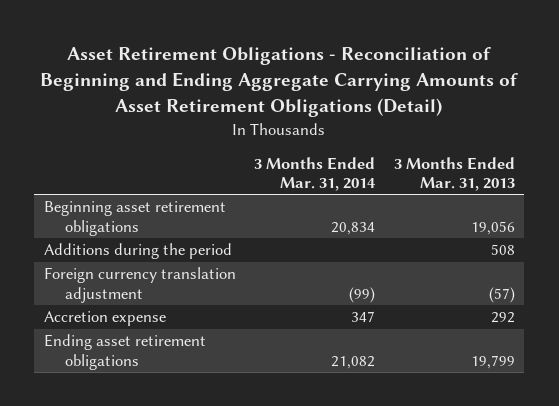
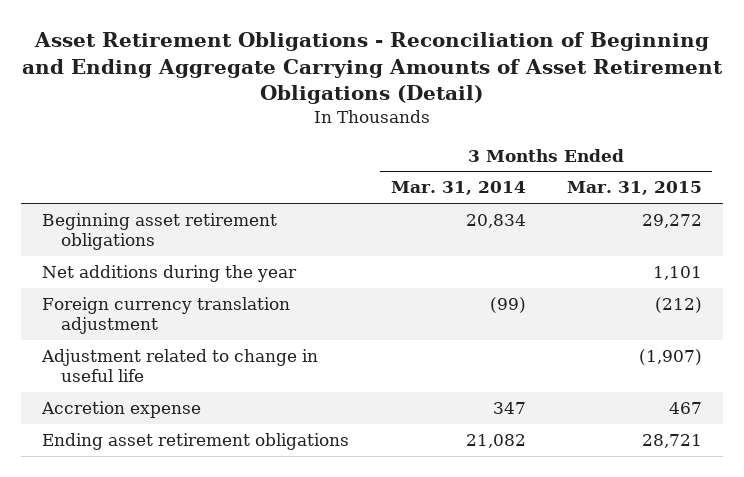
- | 3 Months Ended Mar. 31, 2014 | 3 Months Ended Mar. 31, 2013
+ | 3 Months Ended Mar. 31, 2014 | 3 Months Ended Mar. 31, 2015
- Additions during the period | | 508
+ Net additions during the year | | 1,101
+ Adjustment related to change in useful life | | (1,907)

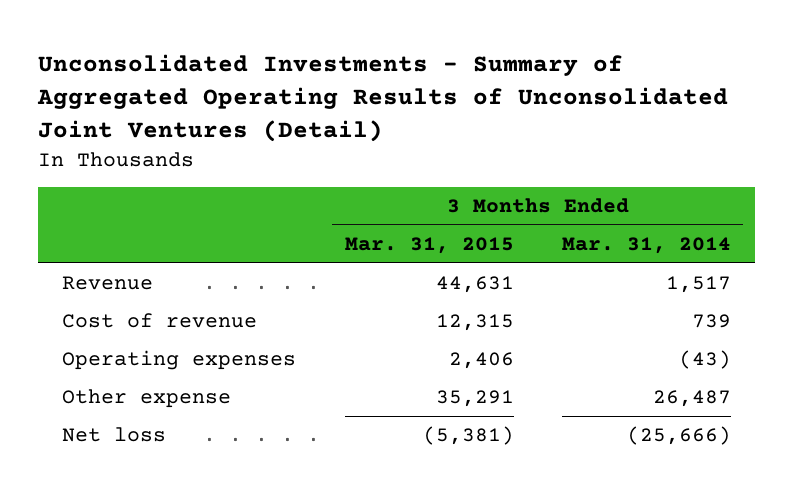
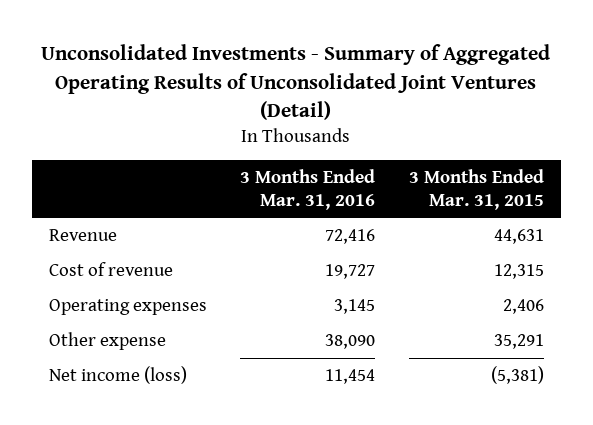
- | 3 Months Ended Mar. 31, 2015 | 3 Months Ended Mar. 31, 2014
+ | 3 Months Ended Mar. 31, 2016 | 3 Months Ended Mar. 31, 2015
- Net loss | (5,381) | (25,666)
+ Net income (loss) | 11,454 | (5,381)

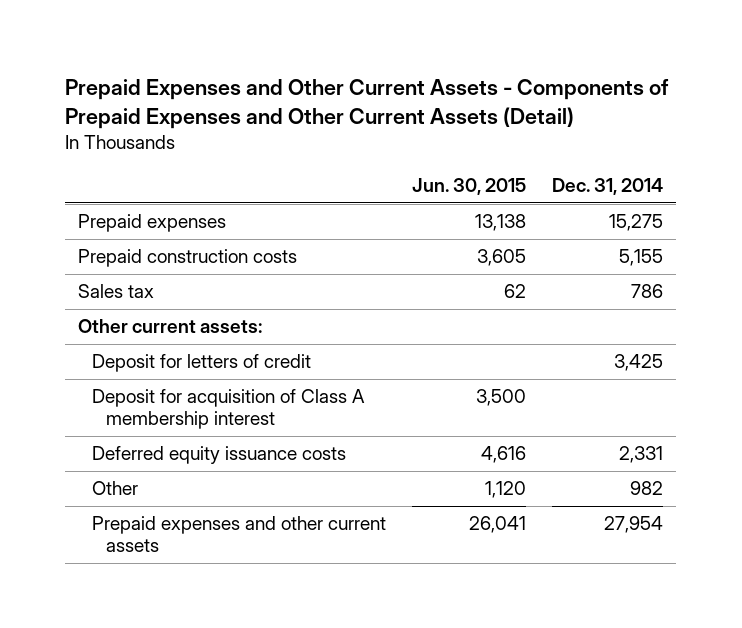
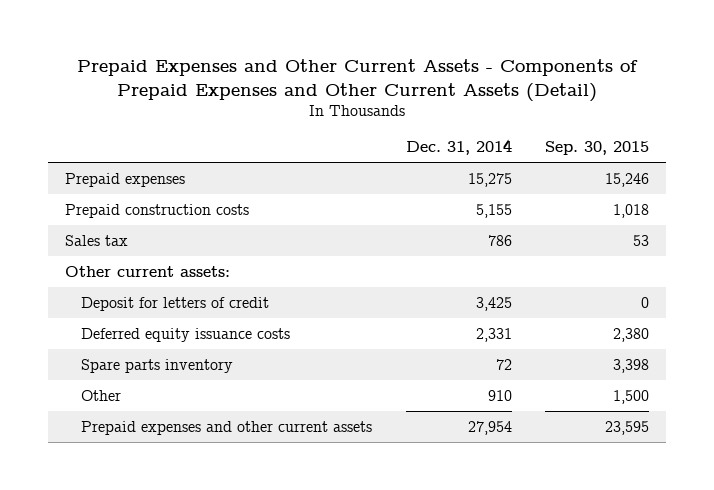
- | Jun. 30, 2015 | Dec. 31, 2014
+ | Dec. 31, 2014 | Sep. 30, 2015
- Deposit for acquisition of Class A membership interest | 3,500 |
- Other | 1,120 | 982
+ Spare parts inventory | 72 | 3,398
+ Other | 910 | 1,500

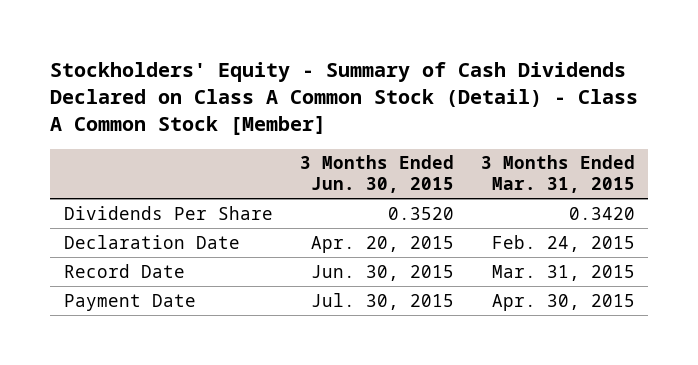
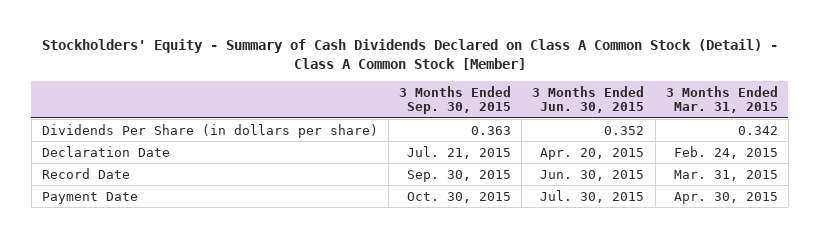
- | 3 Months Ended Jun. 30, 2015 | 3 Months Ended Mar. 31, 2015
+ | 3 Months Ended Sep. 30, 2015 | 3 Months Ended Jun. 30, 2015 | 3 Months Ended Mar. 31, 2015
- Dividends Per Share | 0.3520 | 0.3420
+ Dividends Per Share (in dollars per share) | 0.363 | 0.352 | 0.342

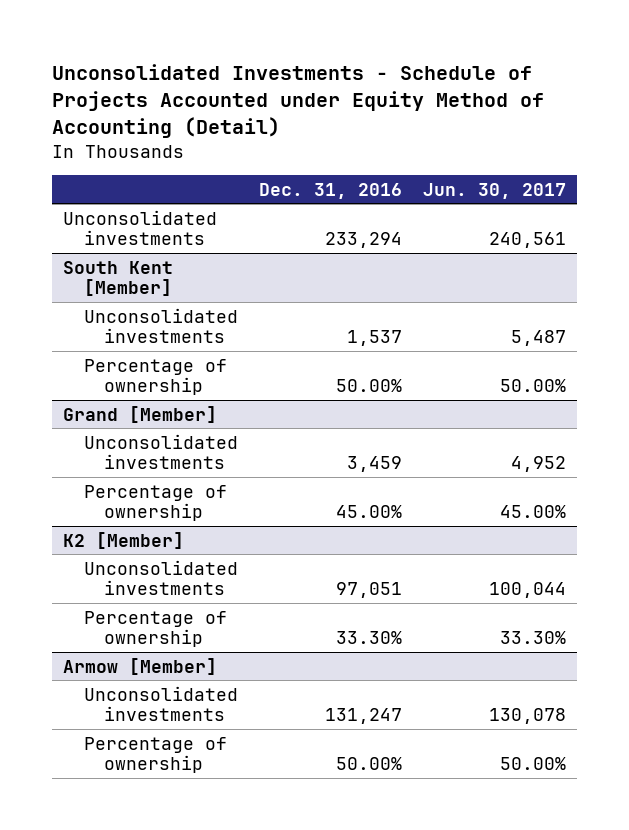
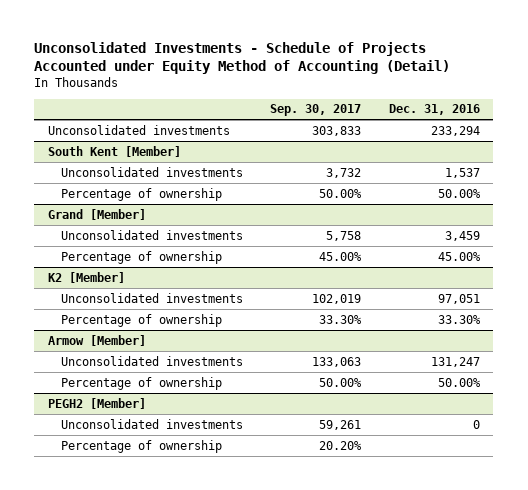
- | Dec. 31, 2016 | Jun. 30, 2017
+ | Sep. 30, 2017 | Dec. 31, 2016
+ PEGH2 [Member]
+ Unconsolidated investments | 59,261 | 0
+ Percentage of ownership | 20.20% |

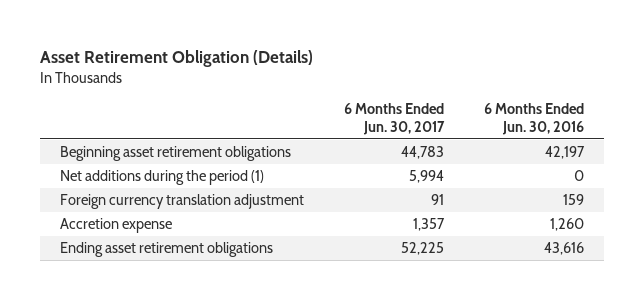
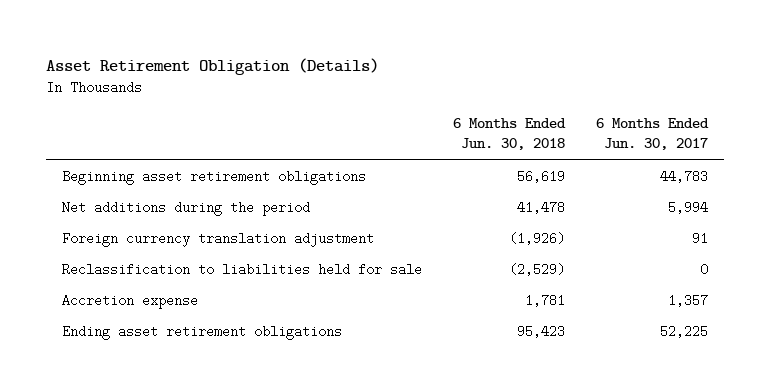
- | 6 Months Ended Jun. 30, 2017 | 6 Months Ended Jun. 30, 2016
+ | 6 Months Ended Jun. 30, 2018 | 6 Months Ended Jun. 30, 2017
- Net additions during the period (1) | 5,994 | 0
+ Net additions during the period | 41,478 | 5,994
+ Reclassification to liabilities held for sale | (2,529) | 0

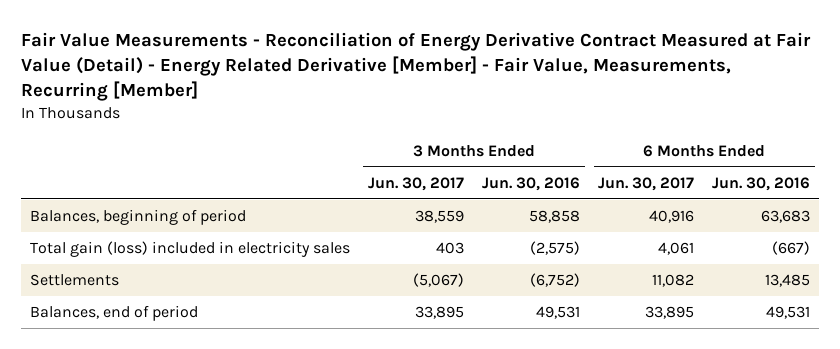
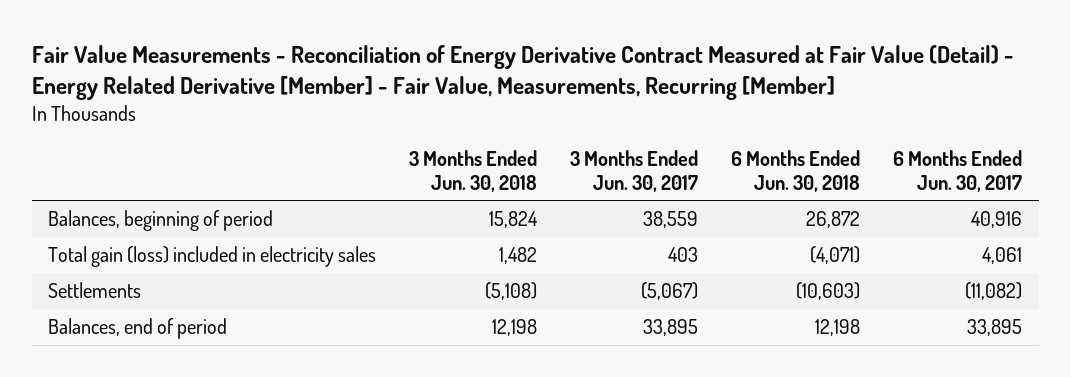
- | 3 Months Ended Jun. 30, 2017 | 3 Months Ended Jun. 30, 2016 | 6 Months Ended Jun. 30, 2017 | 6 Months Ended Jun. 30, 2016
+ | 3 Months Ended Jun. 30, 2018 | 3 Months Ended Jun. 30, 2017 | 6 Months Ended Jun. 30, 2018 | 6 Months Ended Jun. 30, 2017
- Settlements | (5,067) | (6,752) | 11,082 | 13,485
+ Settlements | (5,108) | (5,067) | (10,603) | (11,082)

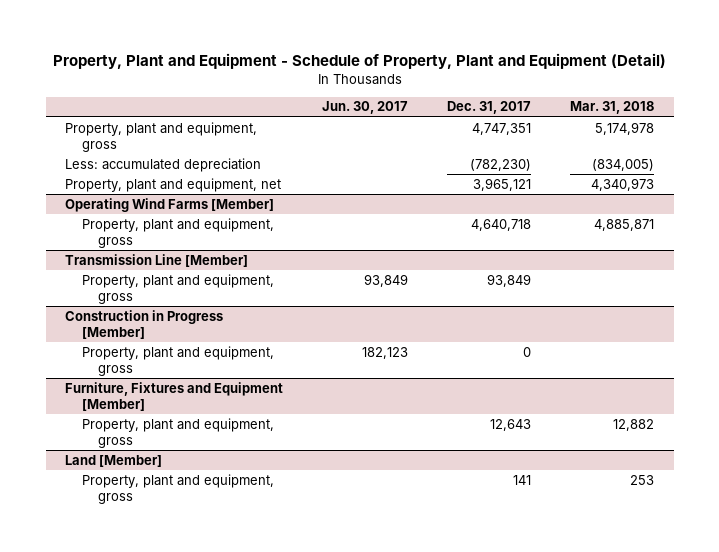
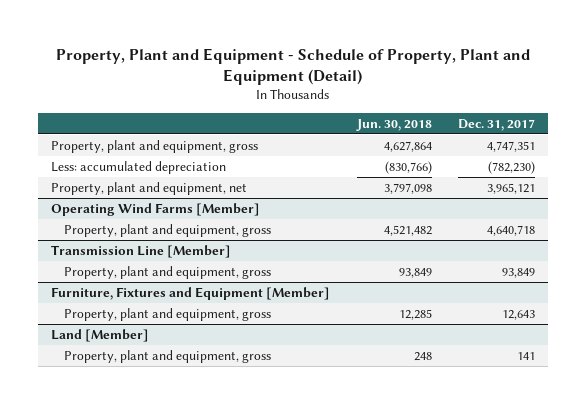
- | Jun. 30, 2017 | Dec. 31, 2017 | Mar. 31, 2018
+ | Jun. 30, 2018 | Dec. 31, 2017
- Construction in Progress [Member]
- Property, plant and equipment, gross | 182,123 | 0 |

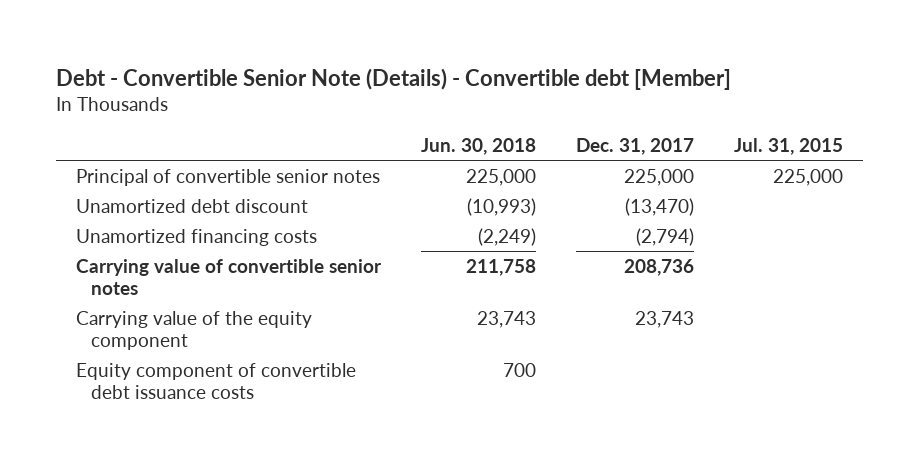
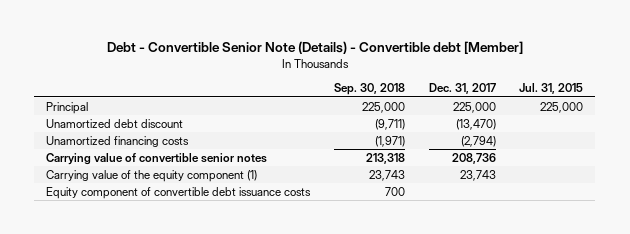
- | Jun. 30, 2018 | Dec. 31, 2017 | Jul. 31, 2015
+ | Sep. 30, 2018 | Dec. 31, 2017 | Jul. 31, 2015
- Principal of convertible senior notes | 225,000 | 225,000 | 225,000
+ Principal | 225,000 | 225,000 | 225,000
- Carrying value of the equity component | 23,743 | 23,743 |
+ Carrying value of the equity component (1) | 23,743 | 23,743 |

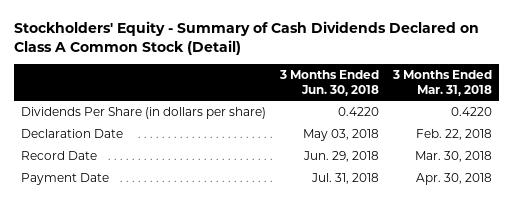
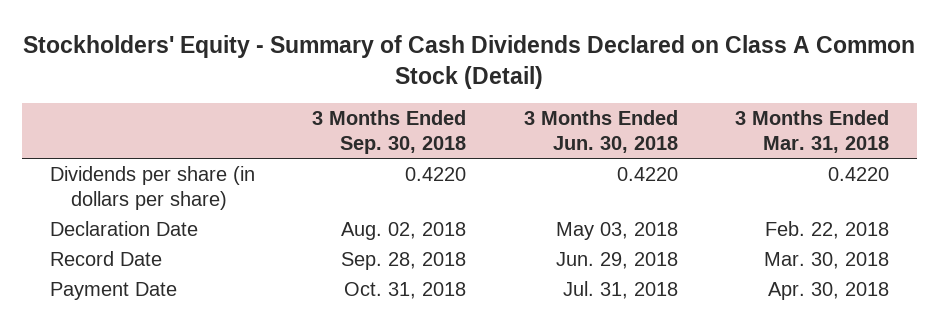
- | 3 Months Ended Jun. 30, 2018 | 3 Months Ended Mar. 31, 2018
+ | 3 Months Ended Sep. 30, 2018 | 3 Months Ended Jun. 30, 2018 | 3 Months Ended Mar. 31, 2018
- Dividends Per Share (in dollars per share) | 0.4220 | 0.4220
+ Dividends per share (in dollars per share) | 0.4220 | 0.4220 | 0.4220

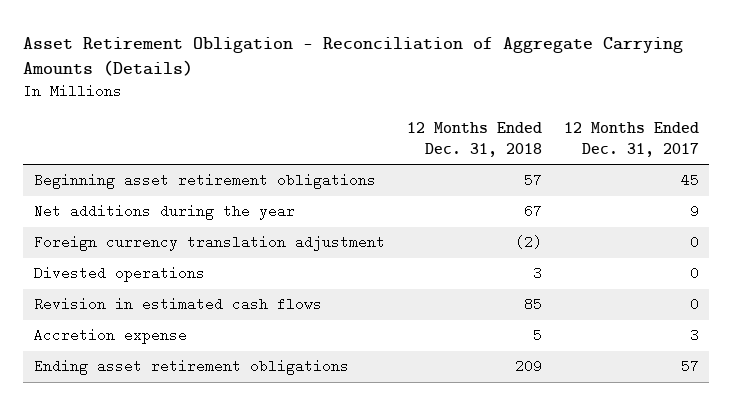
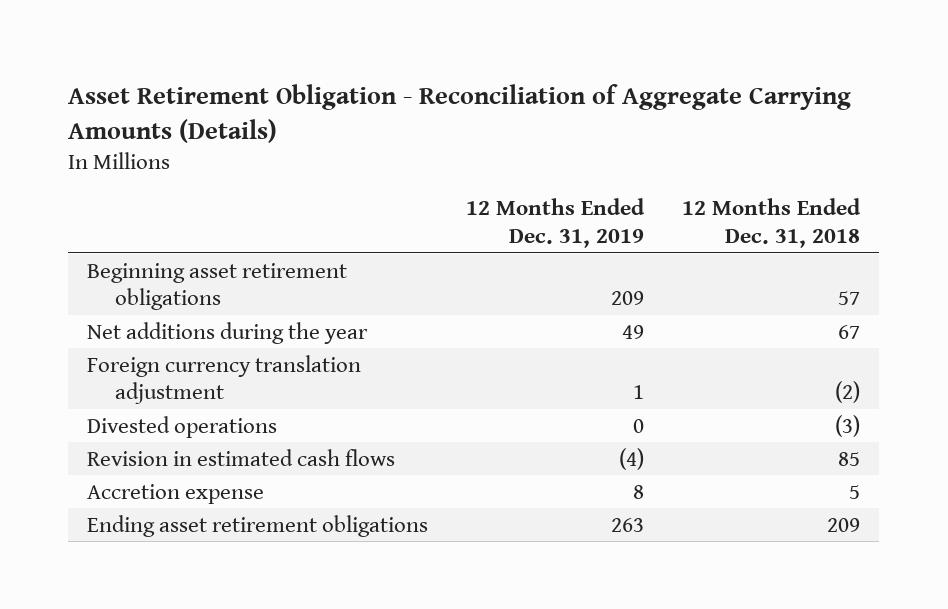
- | 12 Months Ended Dec. 31, 2018 | 12 Months Ended Dec. 31, 2017
+ | 12 Months Ended Dec. 31, 2019 | 12 Months Ended Dec. 31, 2018
- Divested operations | 3 | 0
+ Divested operations | 0 | (3)

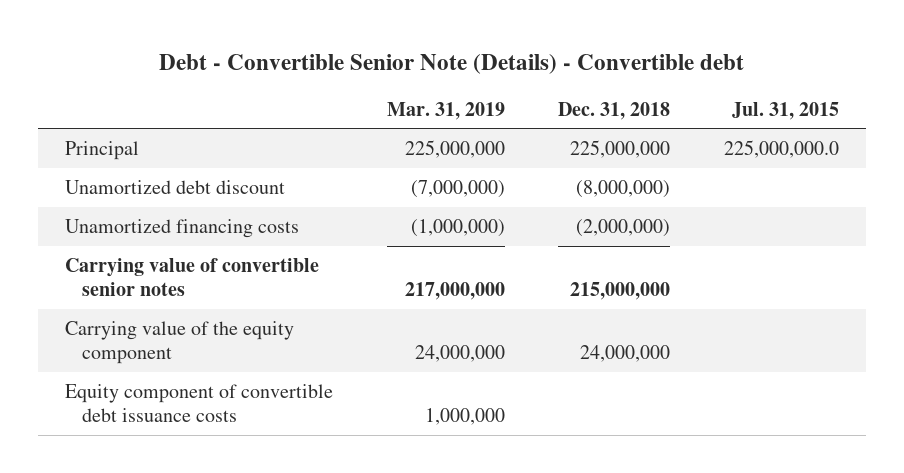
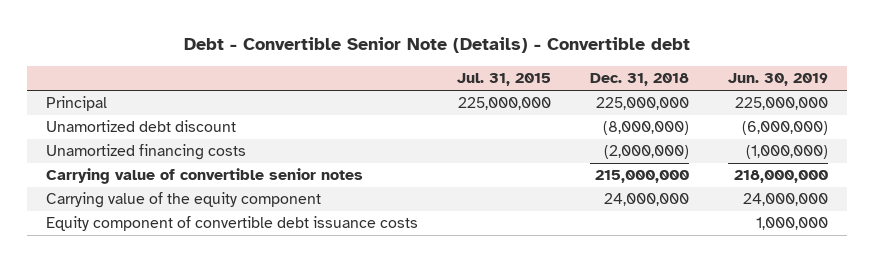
- | Mar. 31, 2019 | Dec. 31, 2018 | Jul. 31, 2015
+ | Jul. 31, 2015 | Dec. 31, 2018 | Jun. 30, 2019
- Principal | 225,000,000 | 225,000,000 | 225,000,000.0
+ Principal | 225,000,000 | 225,000,000 | 225,000,000

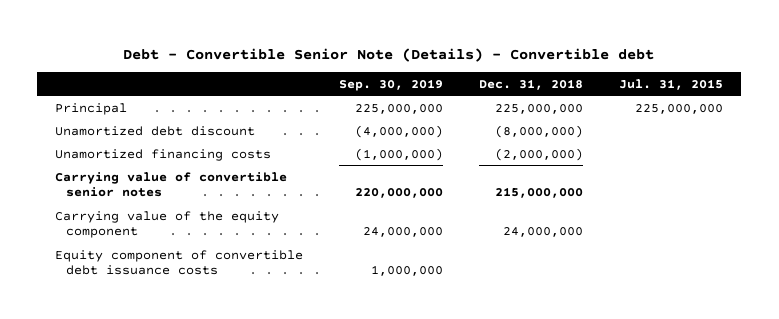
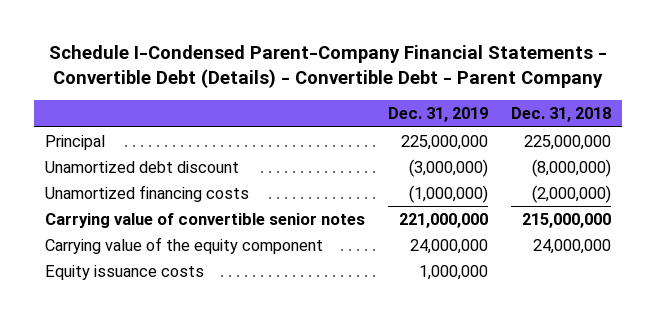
- Debt - Convertible Senior Note (Details) - Convertible debt
+ Schedule I-Condensed Parent-Company Financial Statements - Convertible Debt (Details) - Convertible Debt - Parent Company
- | Sep. 30, 2019 | Dec. 31, 2018 | Jul. 31, 2015
+ | Dec. 31, 2019 | Dec. 31, 2018
- Equity component of convertible debt issuance costs | 1,000,000 | |
+ Equity issuance costs | 1,000,000 |

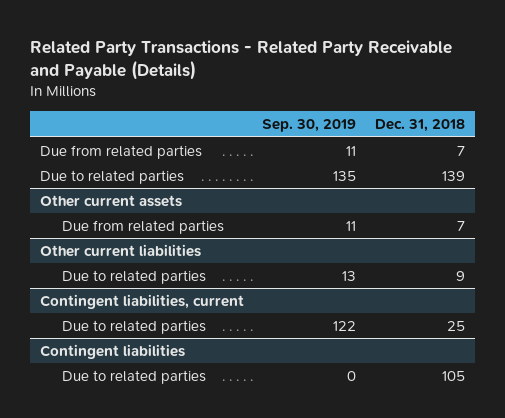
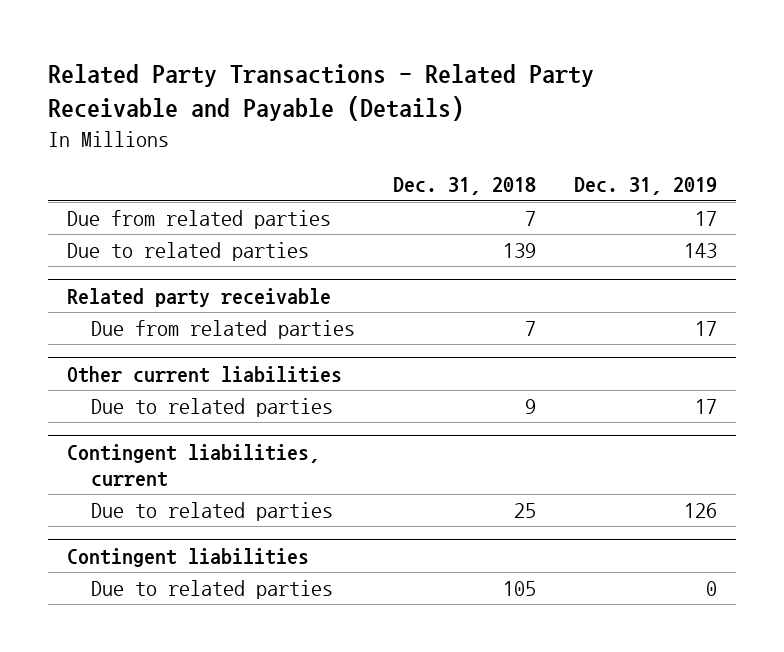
- | Sep. 30, 2019 | Dec. 31, 2018
+ | Dec. 31, 2018 | Dec. 31, 2019
- Other current assets
+ Related party receivable

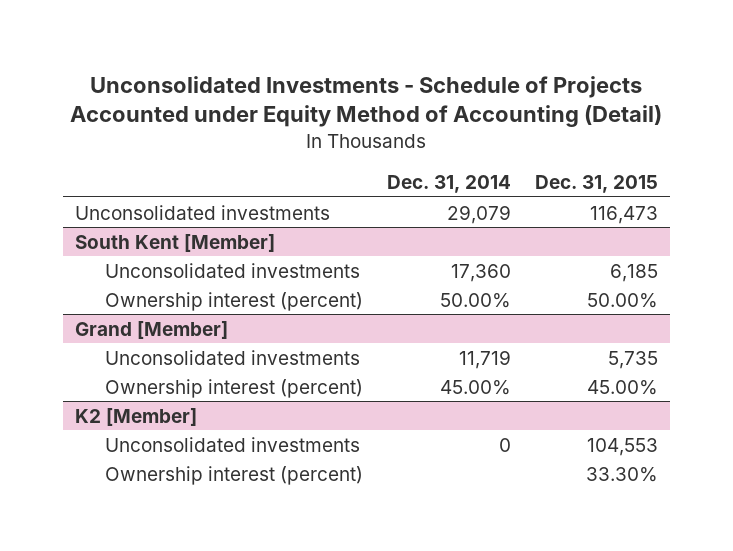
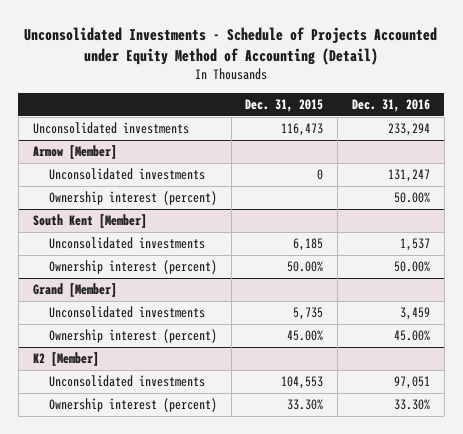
- | Dec. 31, 2014 | Dec. 31, 2015
+ | Dec. 31, 2015 | Dec. 31, 2016
+ Armow [Member]
+ Unconsolidated investments | 0 | 131,247
+ Ownership interest (percent) | | 50.00%

